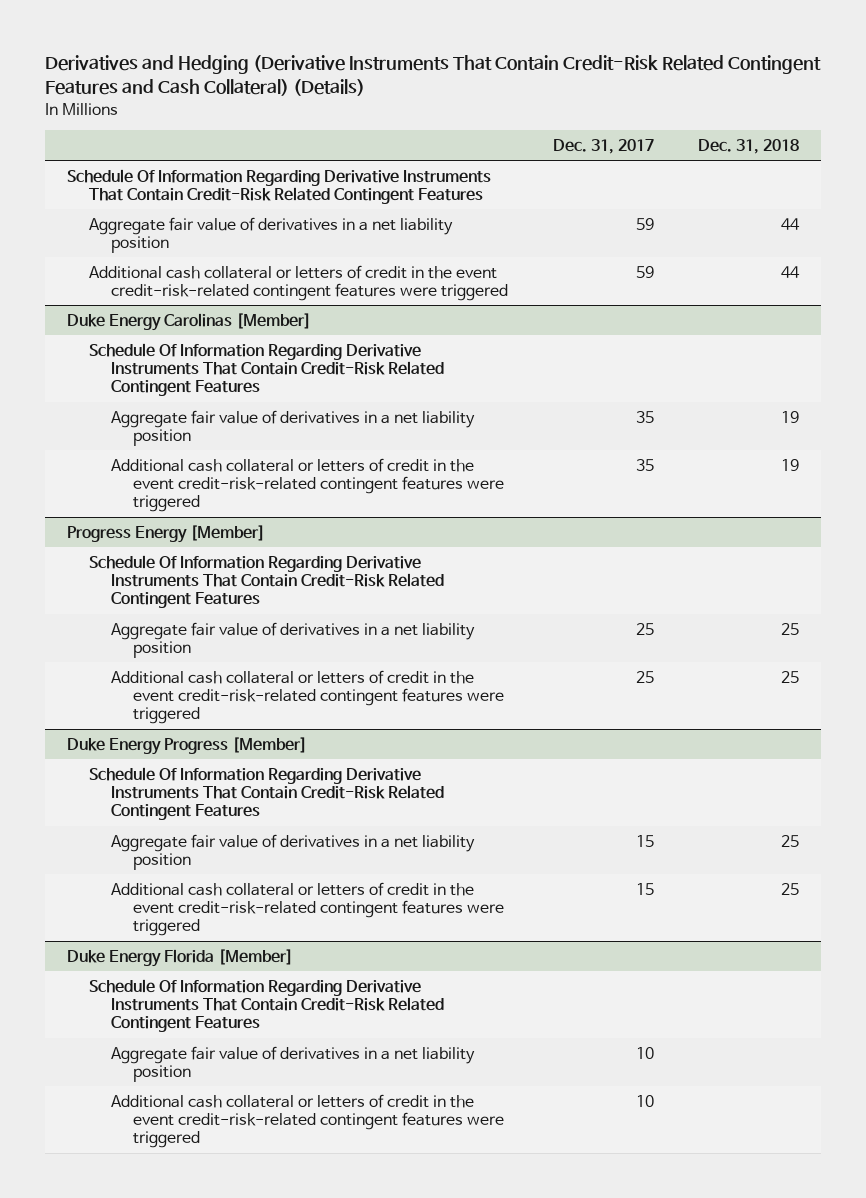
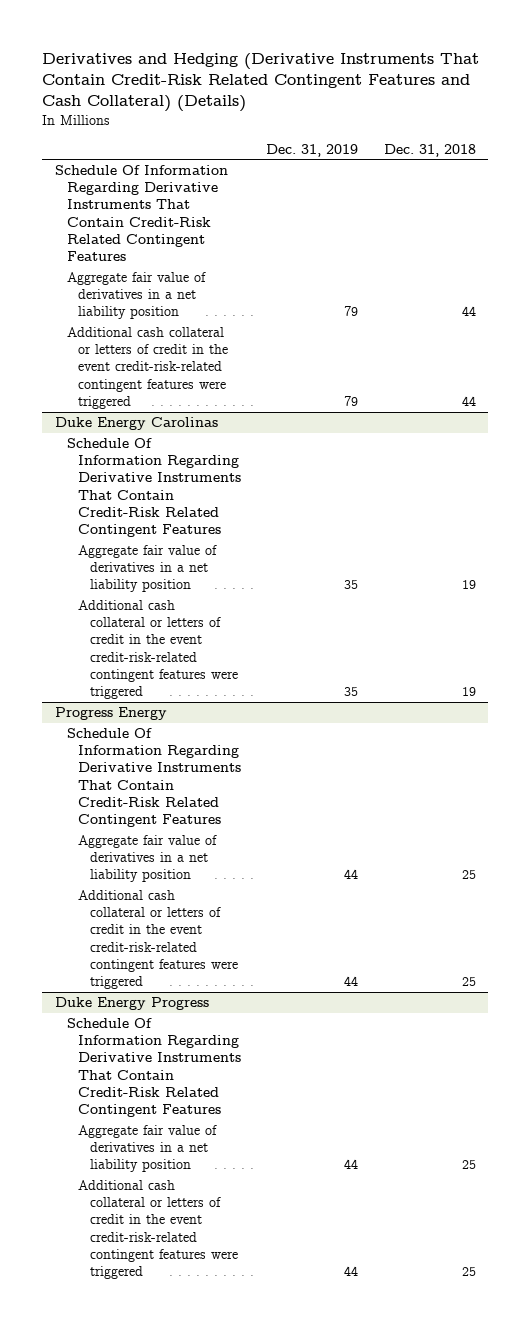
- | Dec. 31, 2017 | Dec. 31, 2018
+ | Dec. 31, 2019 | Dec. 31, 2018
- Duke Energy Carolinas [Member]
+ Duke Energy Carolinas
- Progress Energy [Member]
+ Progress Energy
- Duke Energy Progress [Member]
+ Duke Energy Progress
- Duke Energy Florida [Member]
- Schedule Of Information Regarding Derivative Instruments That Contain Credit-Risk Related Contingent Features
- Aggregate fair value of derivatives in a net liability position | 10 |
- Additional cash collateral or letters of credit in the event credit-risk-related contingent features were triggered | 10 |

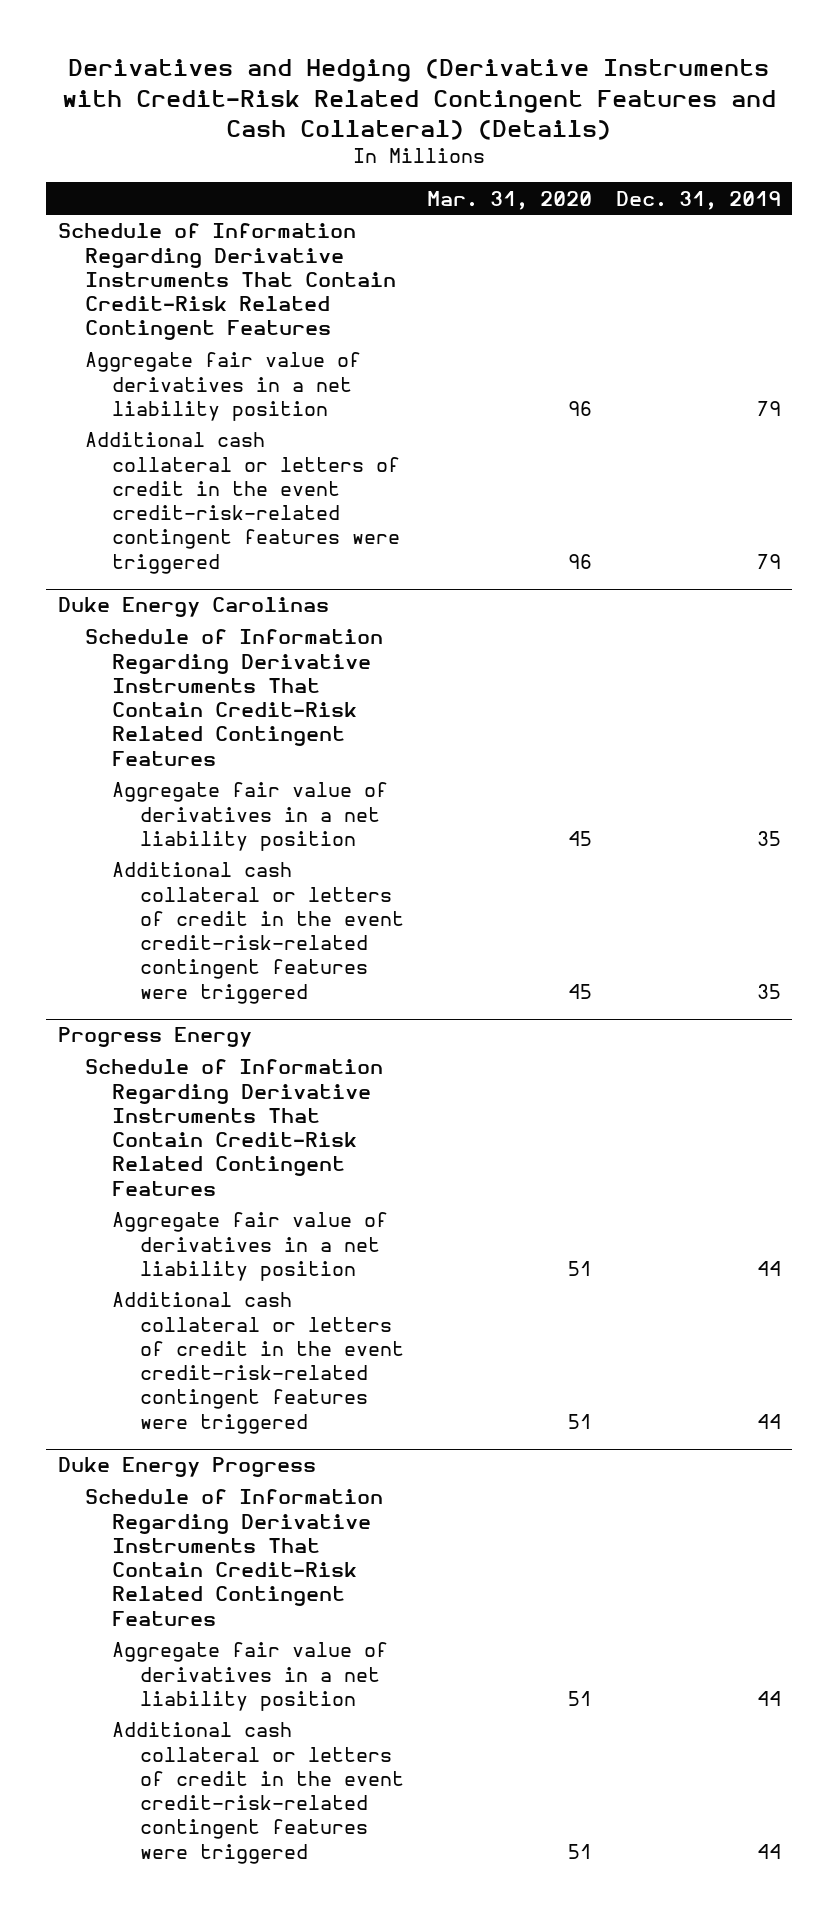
- Derivatives and Hedging (Derivative Instruments That Contain Credit-Risk Related Contingent Features and Cash Collateral) (Details)
+ Derivatives and Hedging (Derivative Instruments with Credit-Risk Related Contingent Features and Cash Collateral) (Details)
- | Dec. 31, 2019 | Dec. 31, 2018
+ | Mar. 31, 2020 | Dec. 31, 2019
- Schedule Of Information Regarding Derivative Instruments That Contain Credit-Risk Related Contingent Features
+ Schedule of Information Regarding Derivative Instruments That Contain Credit-Risk Related Contingent Features
@ Duke Energy Carolinas
- Schedule Of Information Regarding Derivative Instruments That Contain Credit-Risk Related Contingent Features
+ Schedule of Information Regarding Derivative Instruments That Contain Credit-Risk Related Contingent Features
@ Progress Energy
- Schedule Of Information Regarding Derivative Instruments That Contain Credit-Risk Related Contingent Features
+ Schedule of Information Regarding Derivative Instruments That Contain Credit-Risk Related Contingent Features
@ Duke Energy Progress
- Schedule Of Information Regarding Derivative Instruments That Contain Credit-Risk Related Contingent Features
+ Schedule of Information Regarding Derivative Instruments That Contain Credit-Risk Related Contingent Features

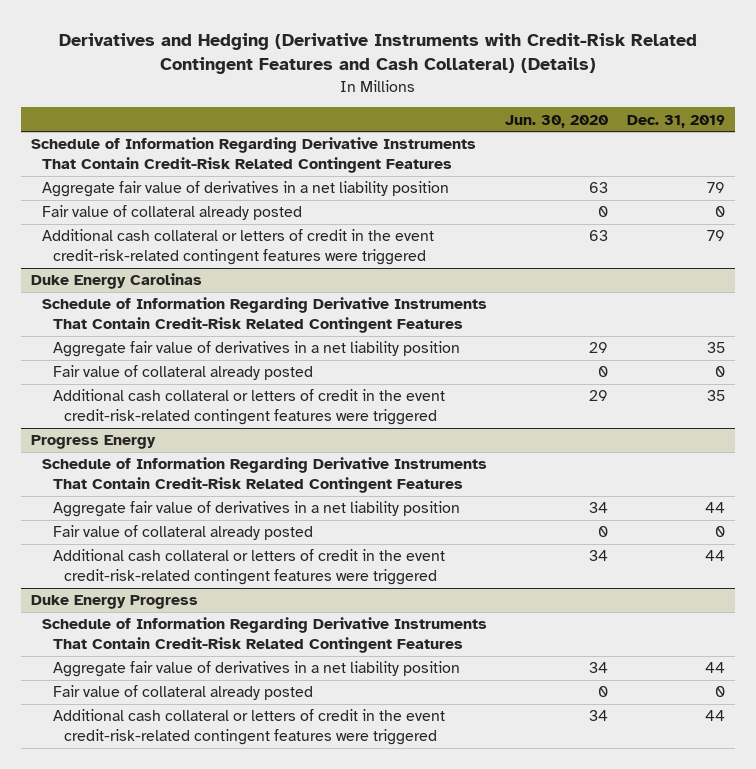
- | Mar. 31, 2020 | Dec. 31, 2019
+ | Jun. 30, 2020 | Dec. 31, 2019
+ Fair value of collateral already posted | 0 | 0
@ Duke Energy Carolinas
+ Fair value of collateral already posted | 0 | 0
@ Progress Energy
+ Fair value of collateral already posted | 0 | 0
@ Duke Energy Progress
+ Fair value of collateral already posted | 0 | 0

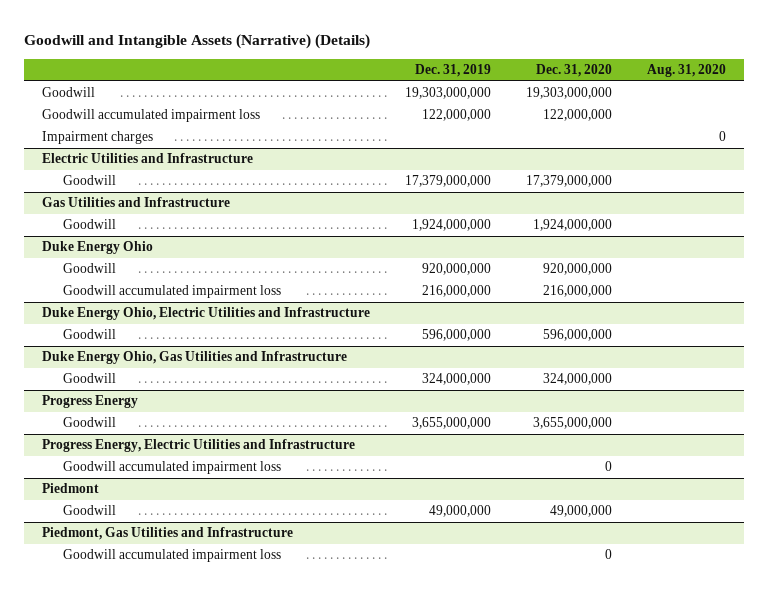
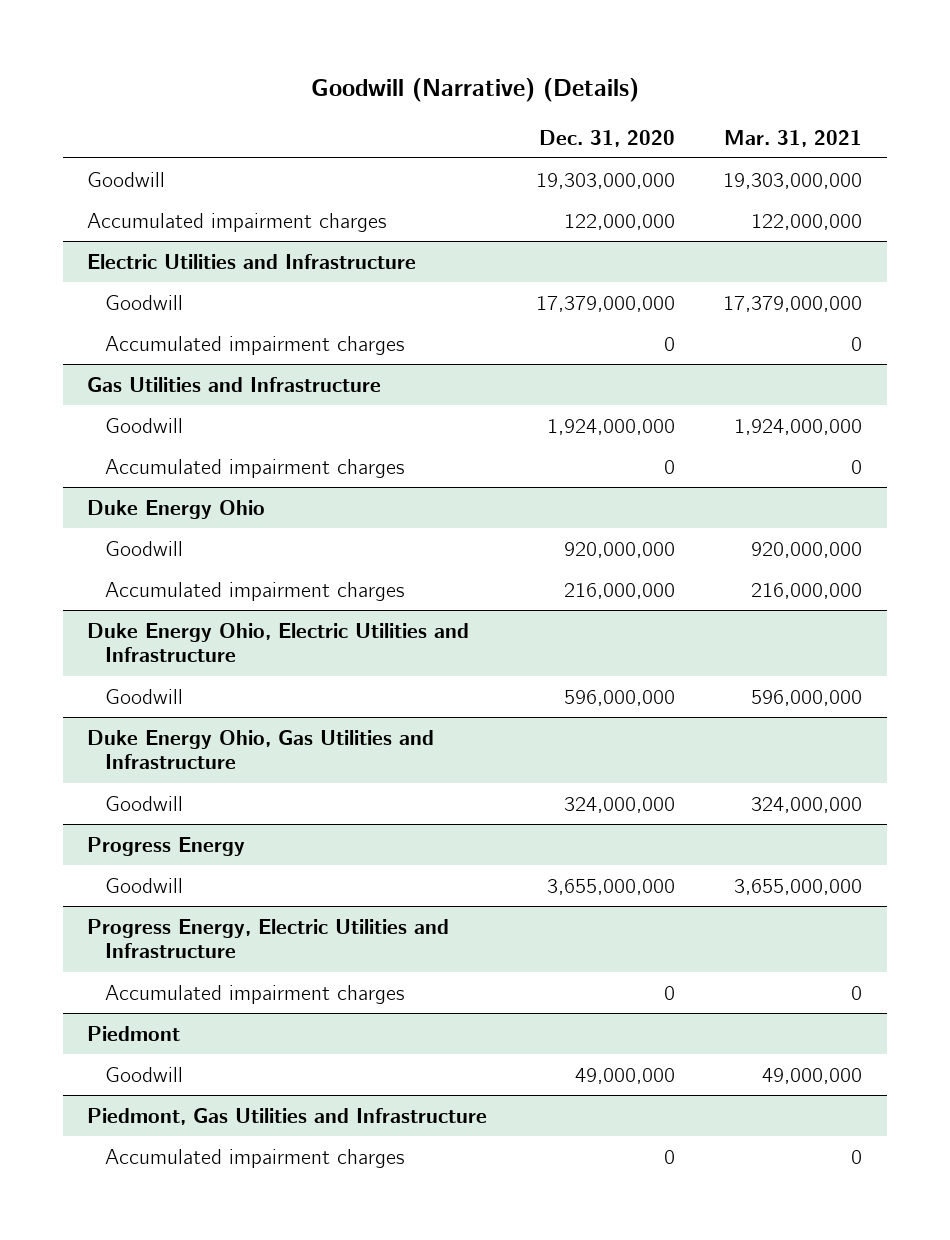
- Goodwill and Intangible Assets (Narrative) (Details)
+ Goodwill (Narrative) (Details)
- | Dec. 31, 2019 | Dec. 31, 2020 | Aug. 31, 2020
+ | Dec. 31, 2020 | Mar. 31, 2021
- Goodwill accumulated impairment loss | 122,000,000 | 122,000,000 |
- Impairment charges | | | 0
+ Accumulated impairment charges | 122,000,000 | 122,000,000
@ Electric Utilities and Infrastructure
+ Accumulated impairment charges | 0 | 0
@ Gas Utilities and Infrastructure
+ Accumulated impairment charges | 0 | 0
@ Duke Energy Ohio
- Goodwill accumulated impairment loss | 216,000,000 | 216,000,000 |
+ Accumulated impairment charges | 216,000,000 | 216,000,000
@ Progress Energy, Electric Utilities and Infrastructure
- Goodwill accumulated impairment loss | | 0 |
+ Accumulated impairment charges | 0 | 0
@ Piedmont, Gas Utilities and Infrastructure
- Goodwill accumulated impairment loss | | 0 |
+ Accumulated impairment charges | 0 | 0

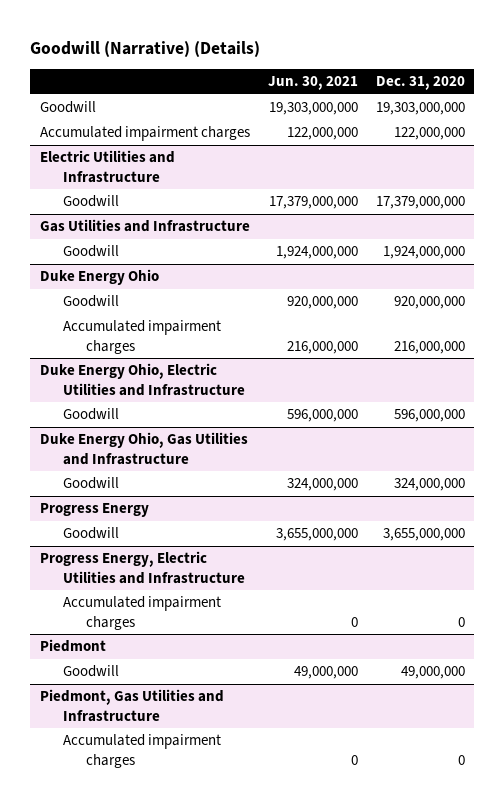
- | Dec. 31, 2020 | Mar. 31, 2021
+ | Jun. 30, 2021 | Dec. 31, 2020
@ Electric Utilities and Infrastructure
- Accumulated impairment charges | 0 | 0
@ Gas Utilities and Infrastructure
- Accumulated impairment charges | 0 | 0

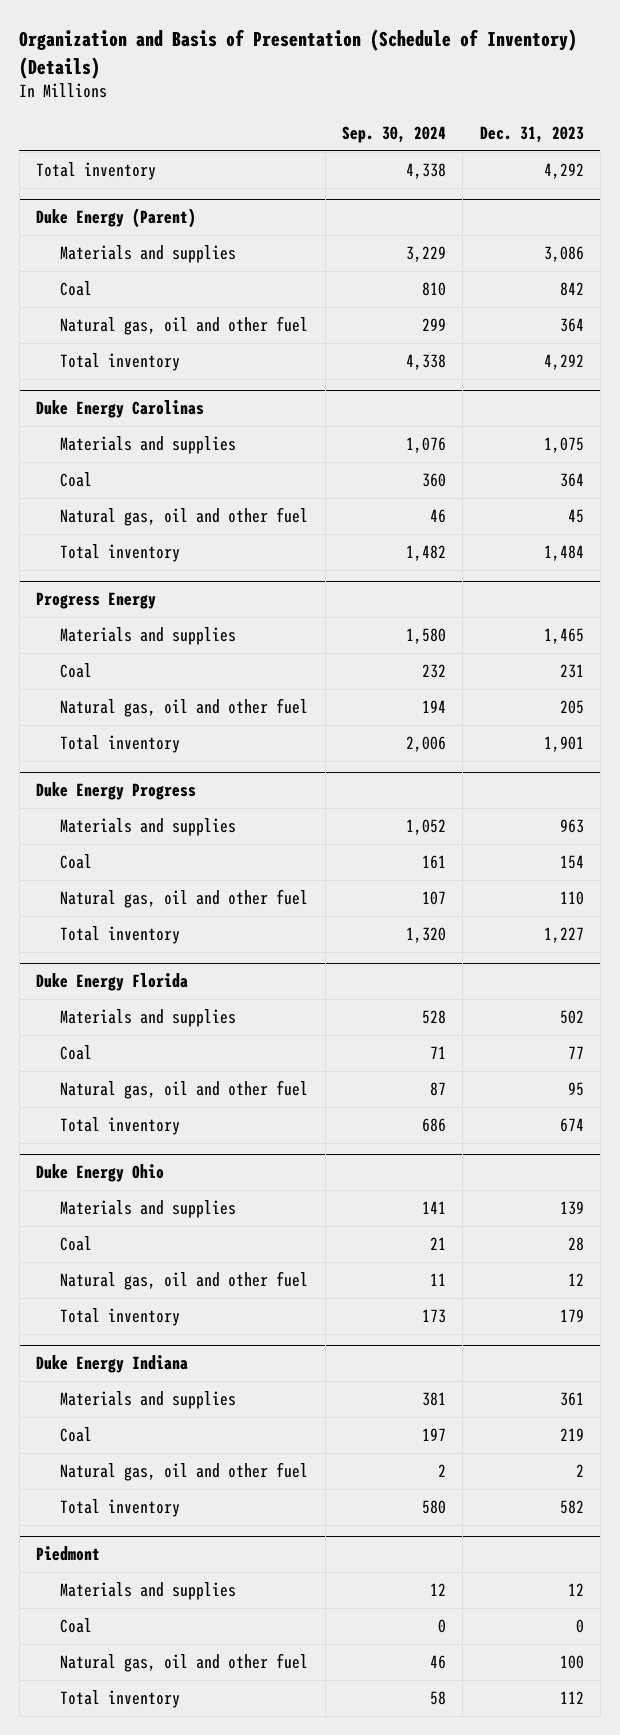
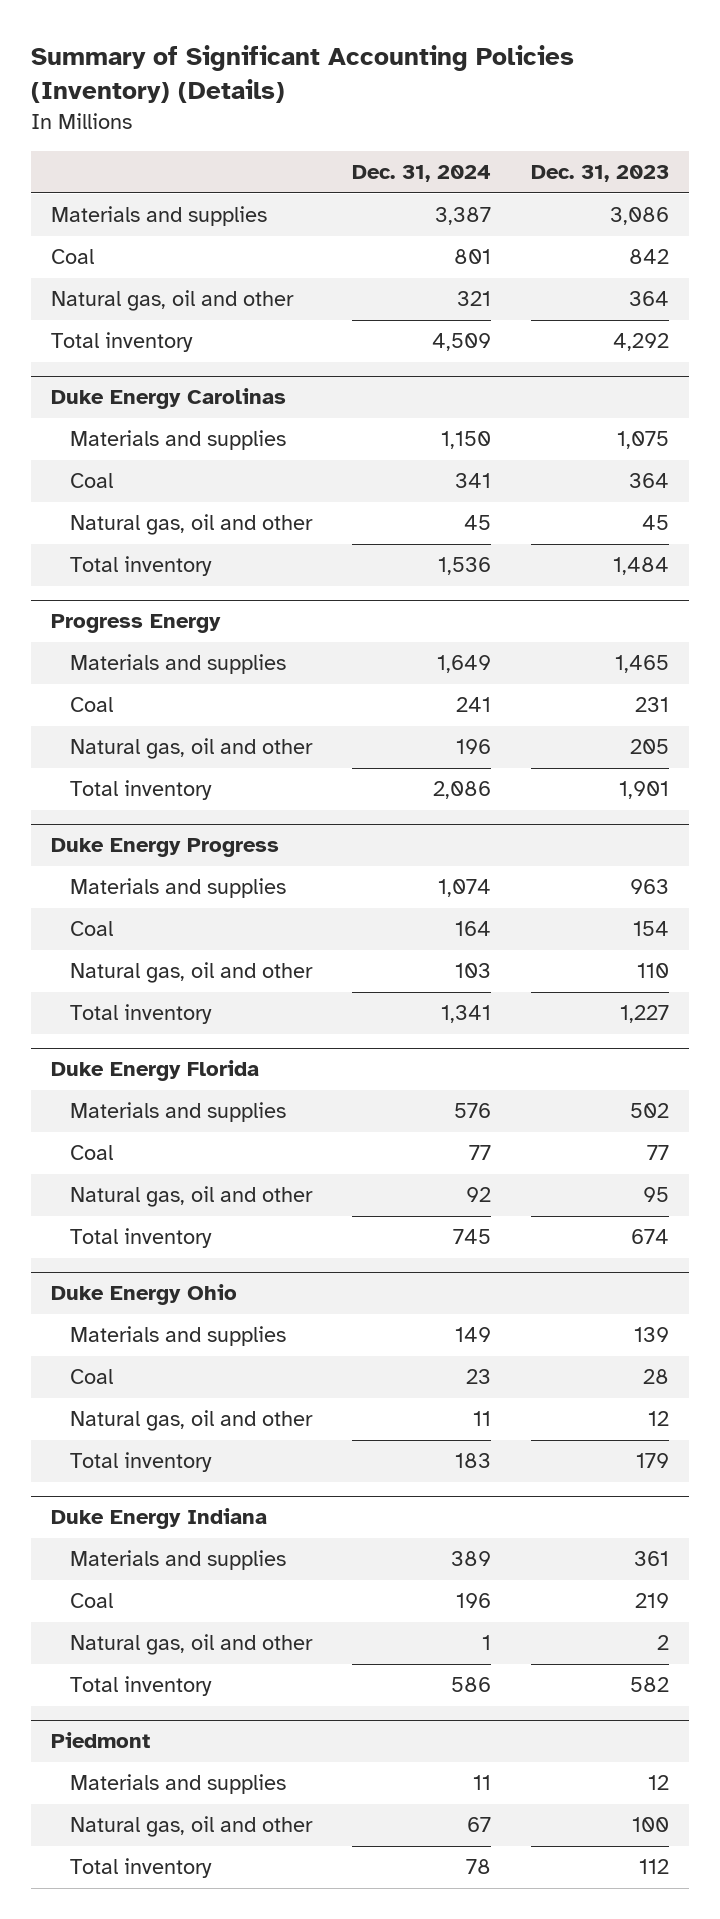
- Organization and Basis of Presentation (Schedule of Inventory) (Details)
+ Summary of Significant Accounting Policies (Inventory) (Details)
- | Sep. 30, 2024 | Dec. 31, 2023
+ | Dec. 31, 2024 | Dec. 31, 2023
- Total inventory | 4,338 | 4,292
- Duke Energy (Parent)
- Natural gas, oil and other fuel | 299 | 364
+ Natural gas, oil and other | 321 | 364
@ Duke Energy Carolinas
- Natural gas, oil and other fuel | 46 | 45
+ Natural gas, oil and other | 45 | 45
@ Progress Energy
- Natural gas, oil and other fuel | 194 | 205
+ Natural gas, oil and other | 196 | 205
@ Duke Energy Progress
- Natural gas, oil and other fuel | 107 | 110
+ Natural gas, oil and other | 103 | 110
@ Duke Energy Florida
- Natural gas, oil and other fuel | 87 | 95
+ Natural gas, oil and other | 92 | 95
@ Duke Energy Ohio
- Natural gas, oil and other fuel | 11 | 12
+ Natural gas, oil and other | 11 | 12
@ Duke Energy Indiana
- Natural gas, oil and other fuel | 2 | 2
+ Natural gas, oil and other | 1 | 2
@ Piedmont
- Coal | 0 | 0
- Natural gas, oil and other fuel | 46 | 100
+ Natural gas, oil and other | 67 | 100

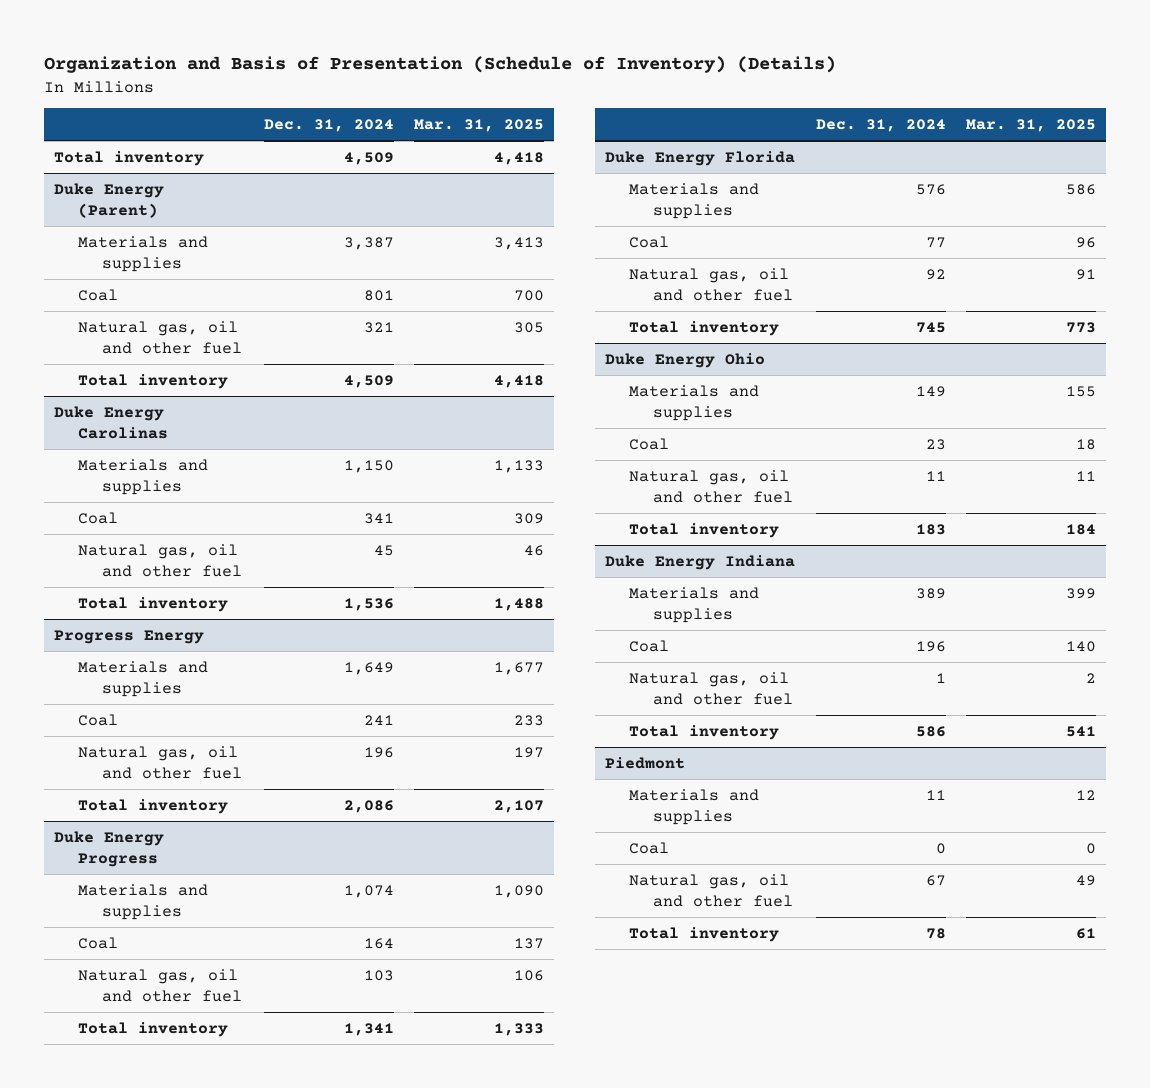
- Summary of Significant Accounting Policies (Inventory) (Details)
+ Organization and Basis of Presentation (Schedule of Inventory) (Details)
- | Dec. 31, 2024 | Dec. 31, 2023
+ | Dec. 31, 2024 | Mar. 31, 2025
+ Total inventory | 4,509 | 4,418
+ Duke Energy (Parent)
- Natural gas, oil and other | 321 | 364
+ Natural gas, oil and other fuel | 321 | 305
@ Duke Energy Carolinas
- Natural gas, oil and other | 45 | 45
+ Natural gas, oil and other fuel | 45 | 46
@ Progress Energy
- Natural gas, oil and other | 196 | 205
+ Natural gas, oil and other fuel | 196 | 197
@ Duke Energy Progress
- Natural gas, oil and other | 103 | 110
+ Natural gas, oil and other fuel | 103 | 106
@ Duke Energy Florida
- Natural gas, oil and other | 92 | 95
+ Natural gas, oil and other fuel | 92 | 91
@ Duke Energy Ohio
- Natural gas, oil and other | 11 | 12
+ Natural gas, oil and other fuel | 11 | 11
@ Duke Energy Indiana
- Natural gas, oil and other | 1 | 2
+ Natural gas, oil and other fuel | 1 | 2
@ Piedmont
- Natural gas, oil and other | 67 | 100
+ Coal | 0 | 0
+ Natural gas, oil and other fuel | 67 | 49

